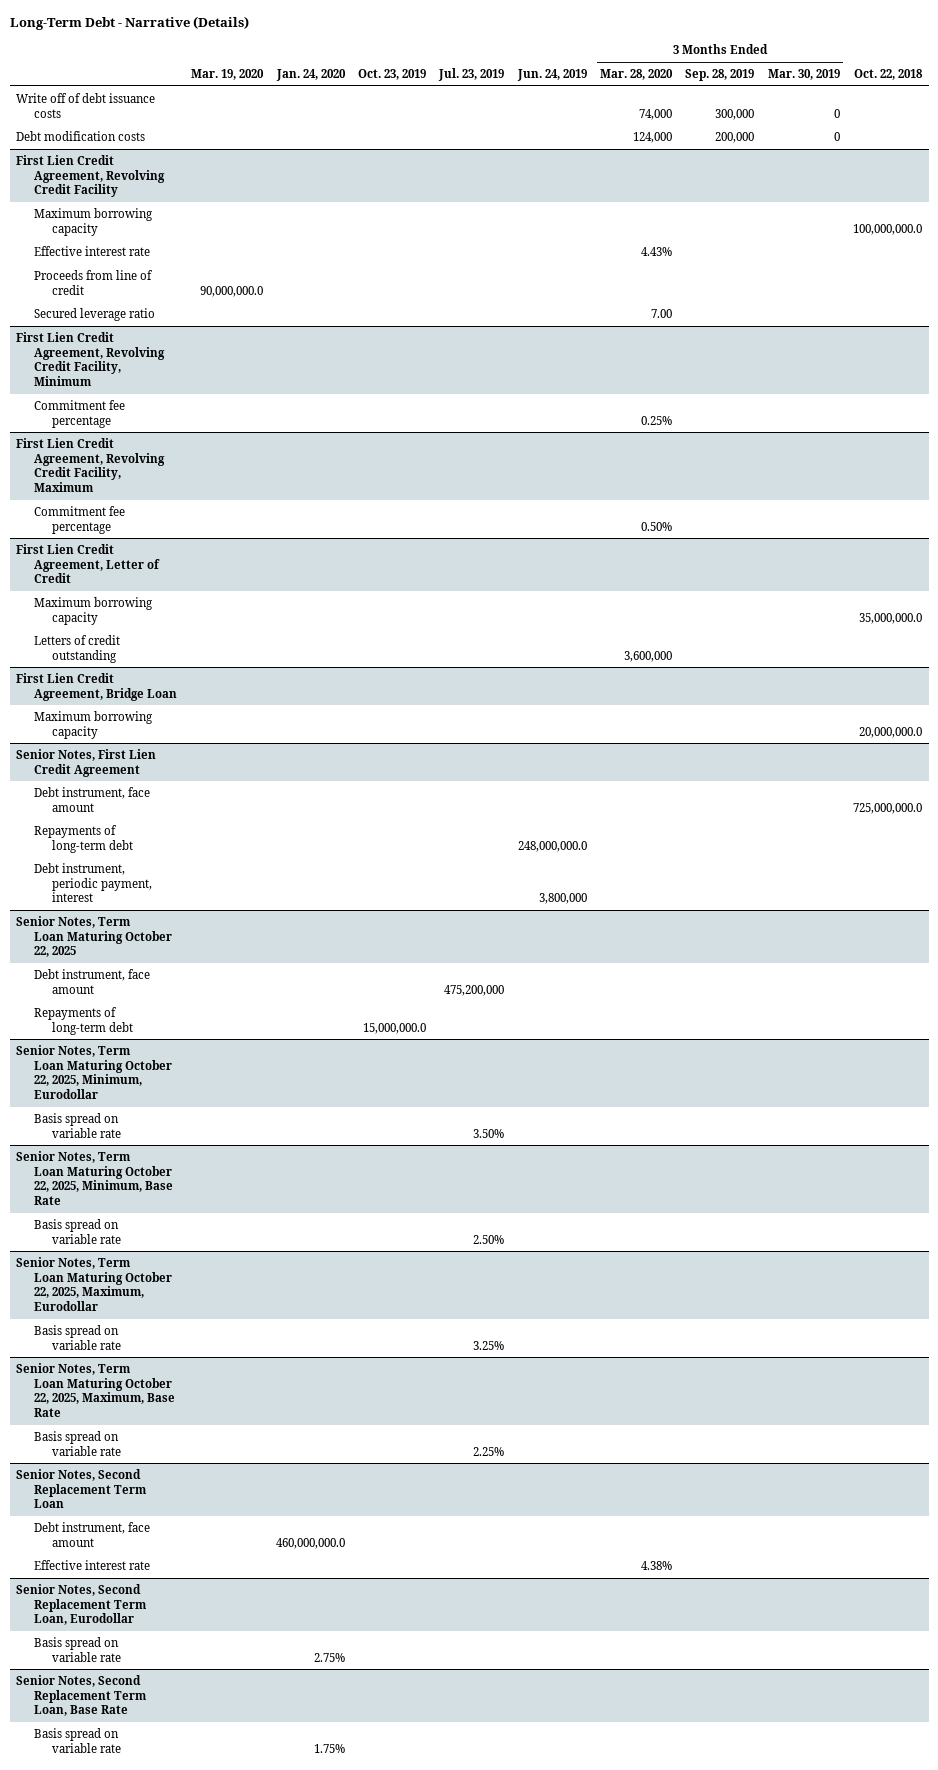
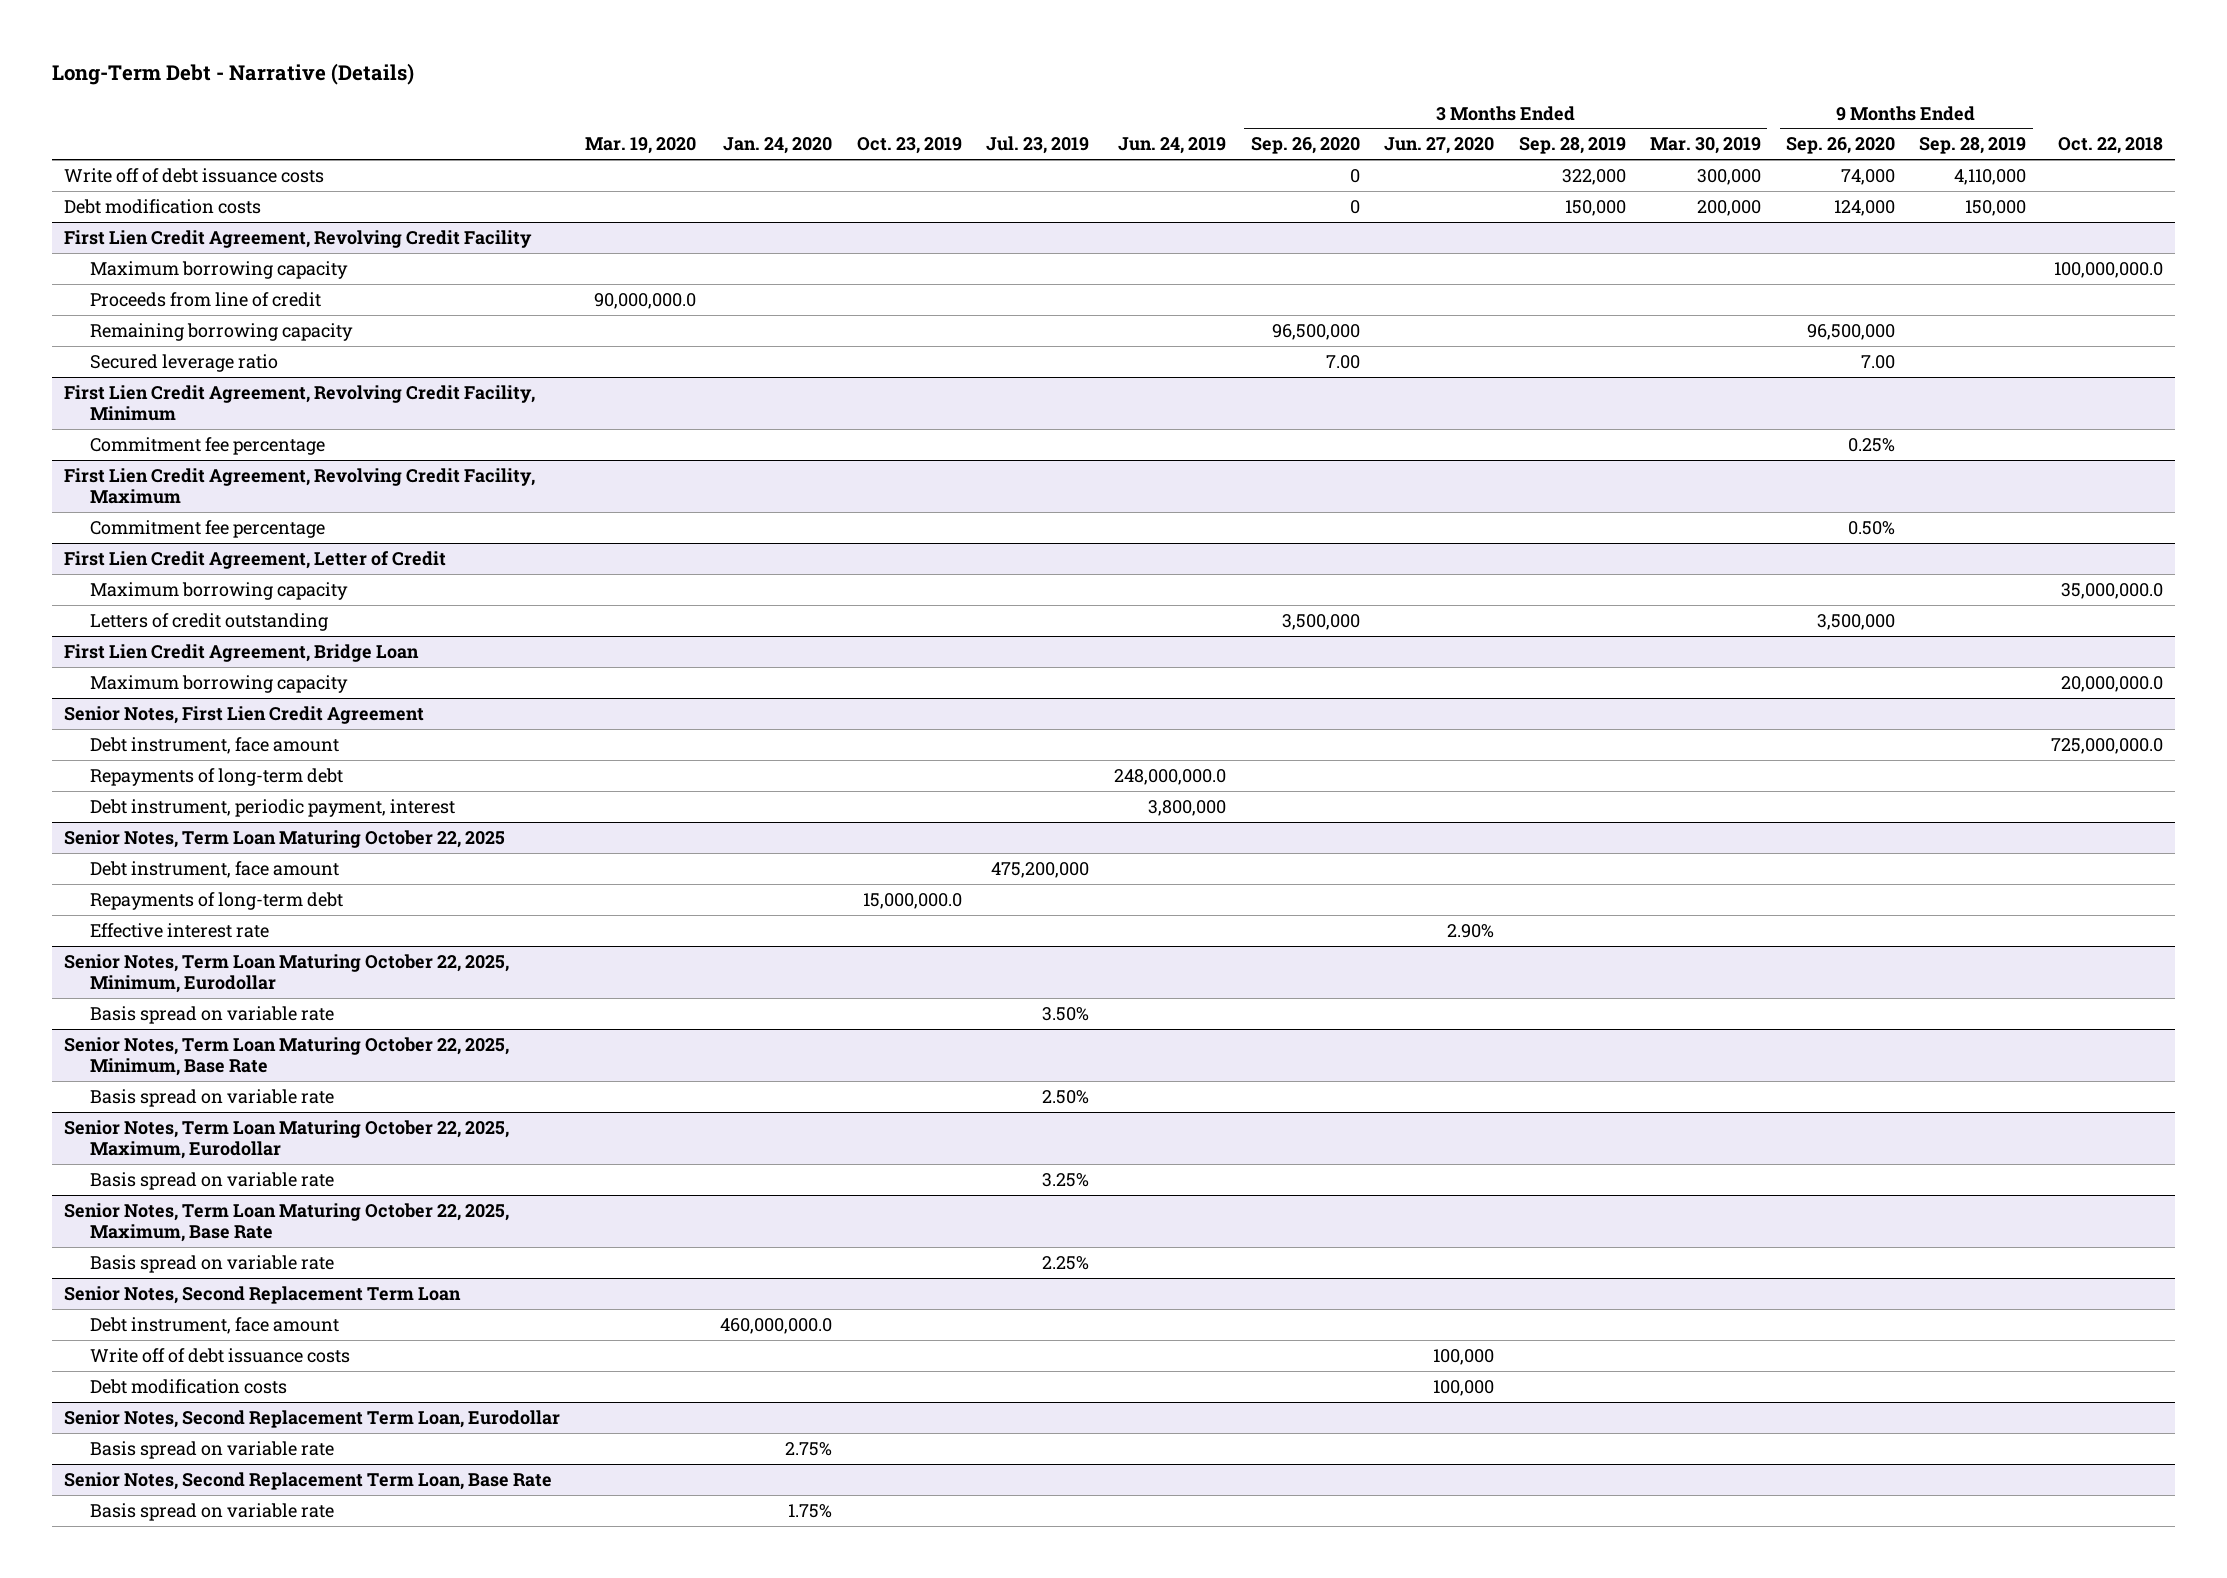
- | Mar. 19, 2020 | Jan. 24, 2020 | Oct. 23, 2019 | Jul. 23, 2019 | Jun. 24, 2019 | 3 Months Ended Mar. 28, 2020 | 3 Months Ended Sep. 28, 2019 | 3 Months Ended Mar. 30, 2019 | Oct. 22, 2018
+ | Mar. 19, 2020 | Jan. 24, 2020 | Oct. 23, 2019 | Jul. 23, 2019 | Jun. 24, 2019 | 3 Months Ended Sep. 26, 2020 | 3 Months Ended Jun. 27, 2020 | 3 Months Ended Sep. 28, 2019 | 3 Months Ended Mar. 30, 2019 | 9 Months Ended Sep. 26, 2020 | 9 Months Ended Sep. 28, 2019 | Oct. 22, 2018
- Write off of debt issuance costs | | | | | | 74,000 | 300,000 | 0 |
- Debt modification costs | | | | | | 124,000 | 200,000 | 0 |
+ Write off of debt issuance costs | | | | | | 0 | | 322,000 | 300,000 | 74,000 | 4,110,000 |
+ Debt modification costs | | | | | | 0 | | 150,000 | 200,000 | 124,000 | 150,000 |
@ First Lien Credit Agreement, Revolving Credit Facility
- Effective interest rate | | | | | | 4.43% | | |
+ Remaining borrowing capacity | | | | | | 96,500,000 | | | | 96,500,000 | |
@ Senior Notes, Term Loan Maturing October 22, 2025
+ Effective interest rate | | | | | | | 2.90% | | | | |
@ Senior Notes, Second Replacement Term Loan
- Effective interest rate | | | | | | 4.38% | | |
+ Write off of debt issuance costs | | | | | | | 100,000 | | | | |
+ Debt modification costs | | | | | | | 100,000 | | | | |

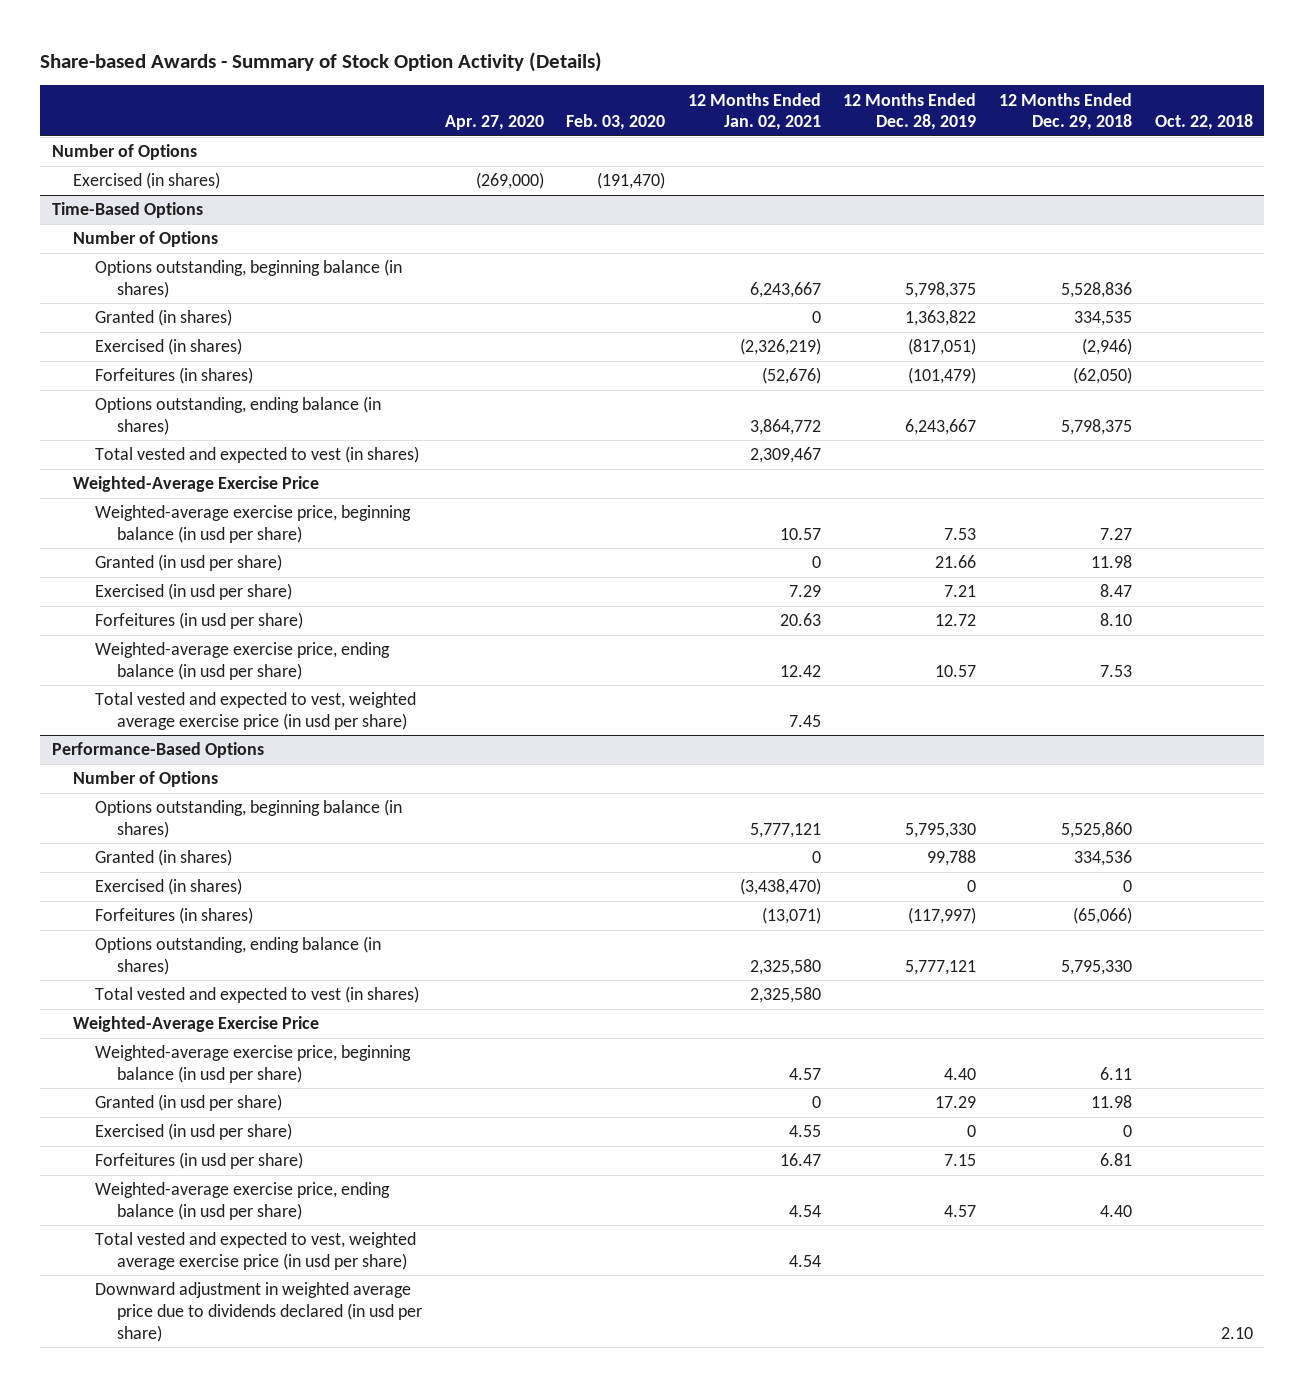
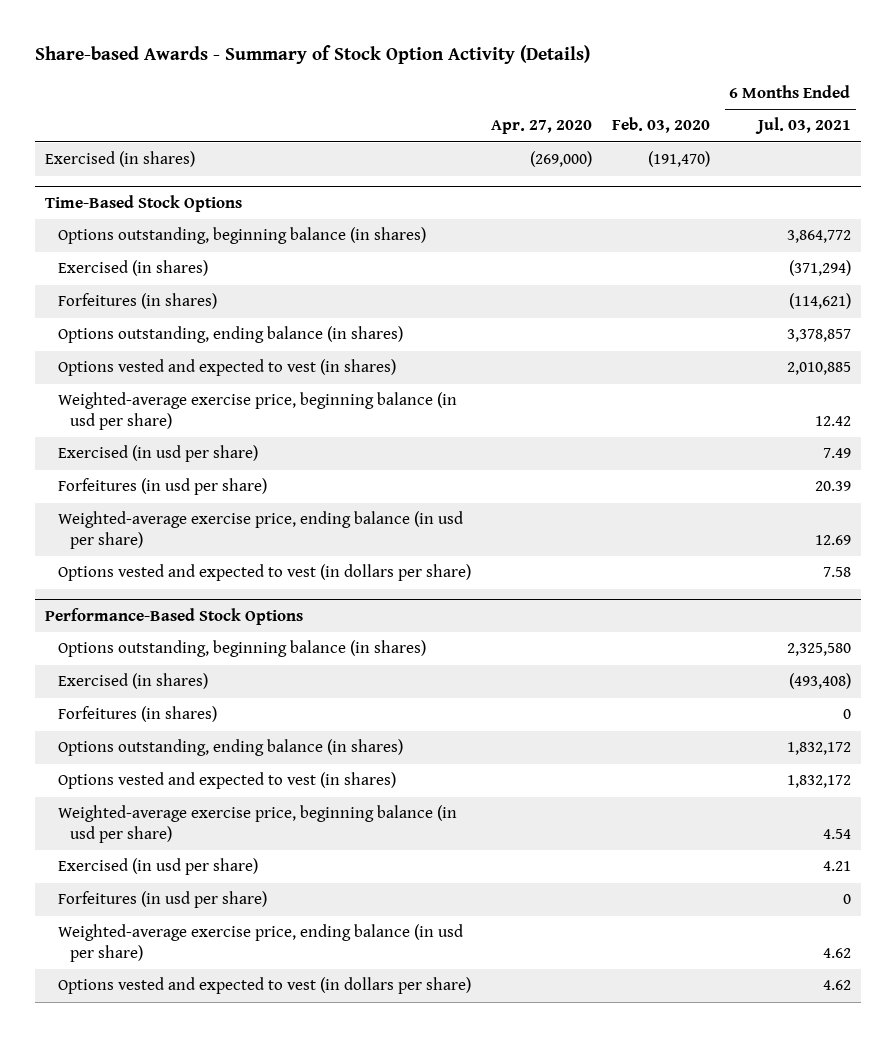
- | Apr. 27, 2020 | Feb. 03, 2020 | 12 Months Ended Jan. 02, 2021 | 12 Months Ended Dec. 28, 2019 | 12 Months Ended Dec. 29, 2018 | Oct. 22, 2018
+ | Apr. 27, 2020 | Feb. 03, 2020 | 6 Months Ended Jul. 03, 2021
- Number of Options
- Time-Based Options
- Number of Options
+ Time-Based Stock Options
- Granted (in shares) | | | 0 | 1,363,822 | 334,535 |
- Total vested and expected to vest (in shares) | | | 2,309,467 | | |
- Weighted-Average Exercise Price
+ Options vested and expected to vest (in shares) | | | 2,010,885
- Granted (in usd per share) | | | 0 | 21.66 | 11.98 |
- Total vested and expected to vest, weighted average exercise price (in usd per share) | | | 7.45 | | |
- Performance-Based Options
- Number of Options
+ Options vested and expected to vest (in dollars per share) | | | 7.58
+ Performance-Based Stock Options
- Granted (in shares) | | | 0 | 99,788 | 334,536 |
- Total vested and expected to vest (in shares) | | | 2,325,580 | | |
- Weighted-Average Exercise Price
+ Options vested and expected to vest (in shares) | | | 1,832,172
- Granted (in usd per share) | | | 0 | 17.29 | 11.98 |
- Total vested and expected to vest, weighted average exercise price (in usd per share) | | | 4.54 | | |
- Downward adjustment in weighted average price due to dividends declared (in usd per share) | | | | | | 2.10
+ Options vested and expected to vest (in dollars per share) | | | 4.62

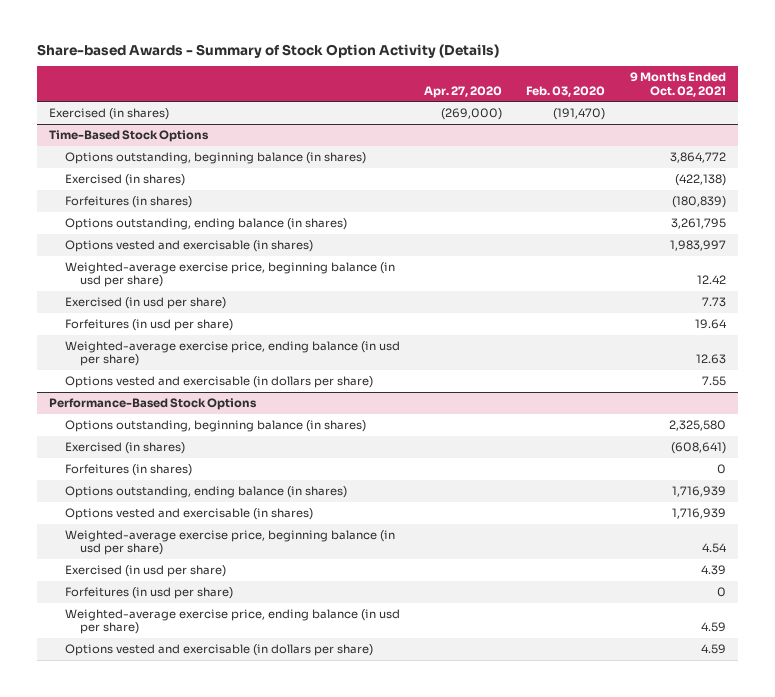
- | Apr. 27, 2020 | Feb. 03, 2020 | 6 Months Ended Jul. 03, 2021
+ | Apr. 27, 2020 | Feb. 03, 2020 | 9 Months Ended Oct. 02, 2021
@ Time-Based Stock Options
- Options vested and expected to vest (in shares) | | | 2,010,885
+ Options vested and exercisable (in shares) | | | 1,983,997
- Options vested and expected to vest (in dollars per share) | | | 7.58
+ Options vested and exercisable (in dollars per share) | | | 7.55
@ Performance-Based Stock Options
- Options vested and expected to vest (in shares) | | | 1,832,172
+ Options vested and exercisable (in shares) | | | 1,716,939
- Options vested and expected to vest (in dollars per share) | | | 4.62
+ Options vested and exercisable (in dollars per share) | | | 4.59

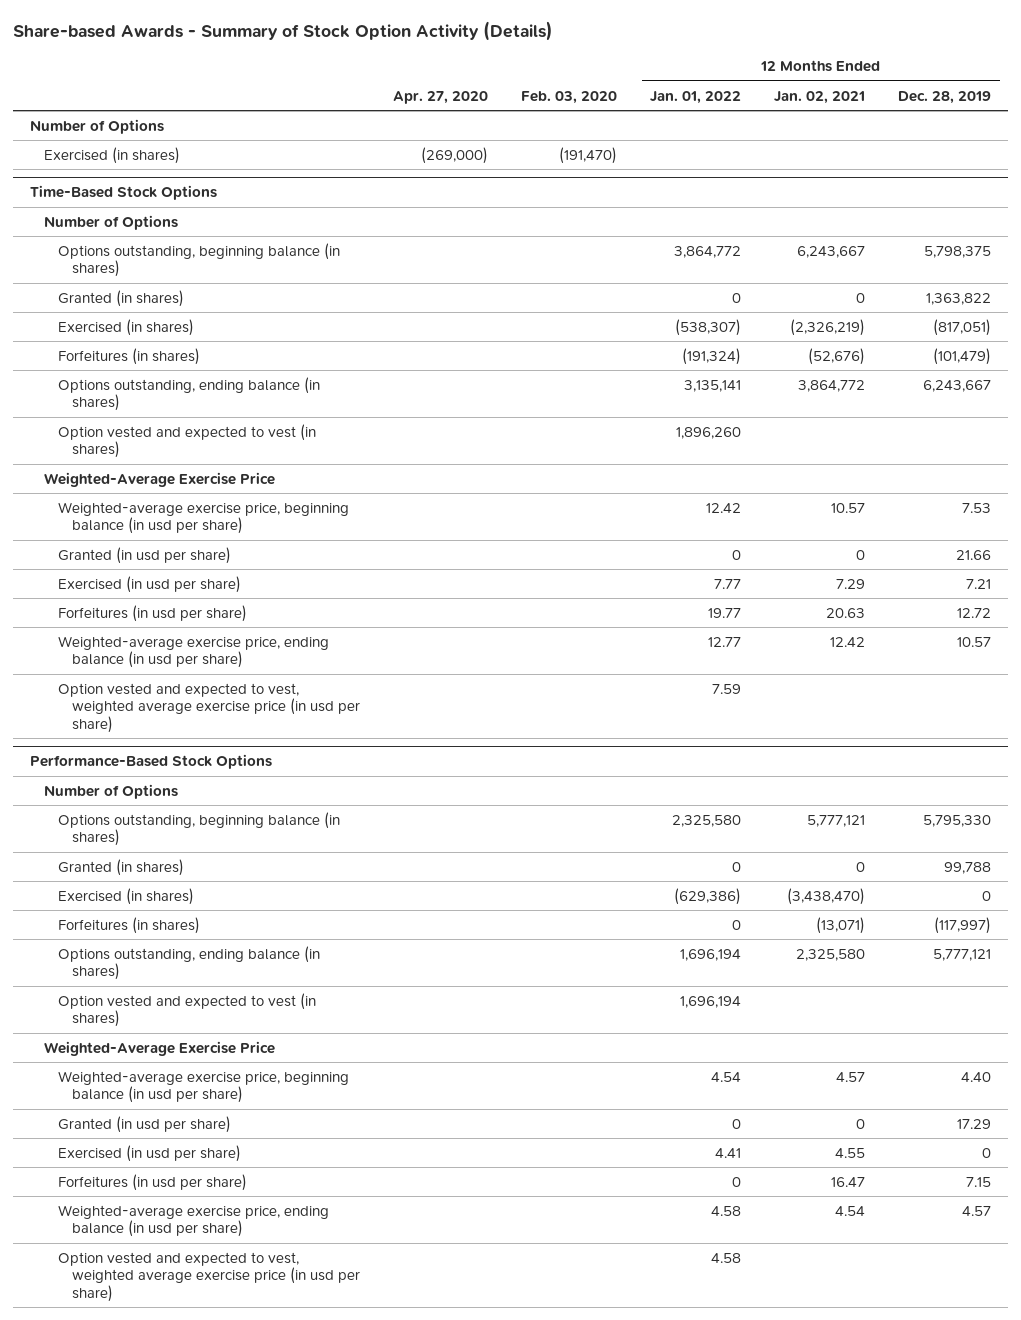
- | Apr. 27, 2020 | Feb. 03, 2020 | 9 Months Ended Oct. 02, 2021
+ | Apr. 27, 2020 | Feb. 03, 2020 | 12 Months Ended Jan. 01, 2022 | 12 Months Ended Jan. 02, 2021 | 12 Months Ended Dec. 28, 2019
+ Number of Options
@ Time-Based Stock Options
+ Number of Options
+ Granted (in shares) | | | 0 | 0 | 1,363,822
- Options vested and exercisable (in shares) | | | 1,983,997
+ Option vested and expected to vest (in shares) | | | 1,896,260 | |
+ Weighted-Average Exercise Price
+ Granted (in usd per share) | | | 0 | 0 | 21.66
- Options vested and exercisable (in dollars per share) | | | 7.55
+ Option vested and expected to vest, weighted average exercise price (in usd per share) | | | 7.59 | |
@ Performance-Based Stock Options
+ Number of Options
+ Granted (in shares) | | | 0 | 0 | 99,788
- Options vested and exercisable (in shares) | | | 1,716,939
+ Option vested and expected to vest (in shares) | | | 1,696,194 | |
+ Weighted-Average Exercise Price
+ Granted (in usd per share) | | | 0 | 0 | 17.29
- Options vested and exercisable (in dollars per share) | | | 4.59
+ Option vested and expected to vest, weighted average exercise price (in usd per share) | | | 4.58 | |

